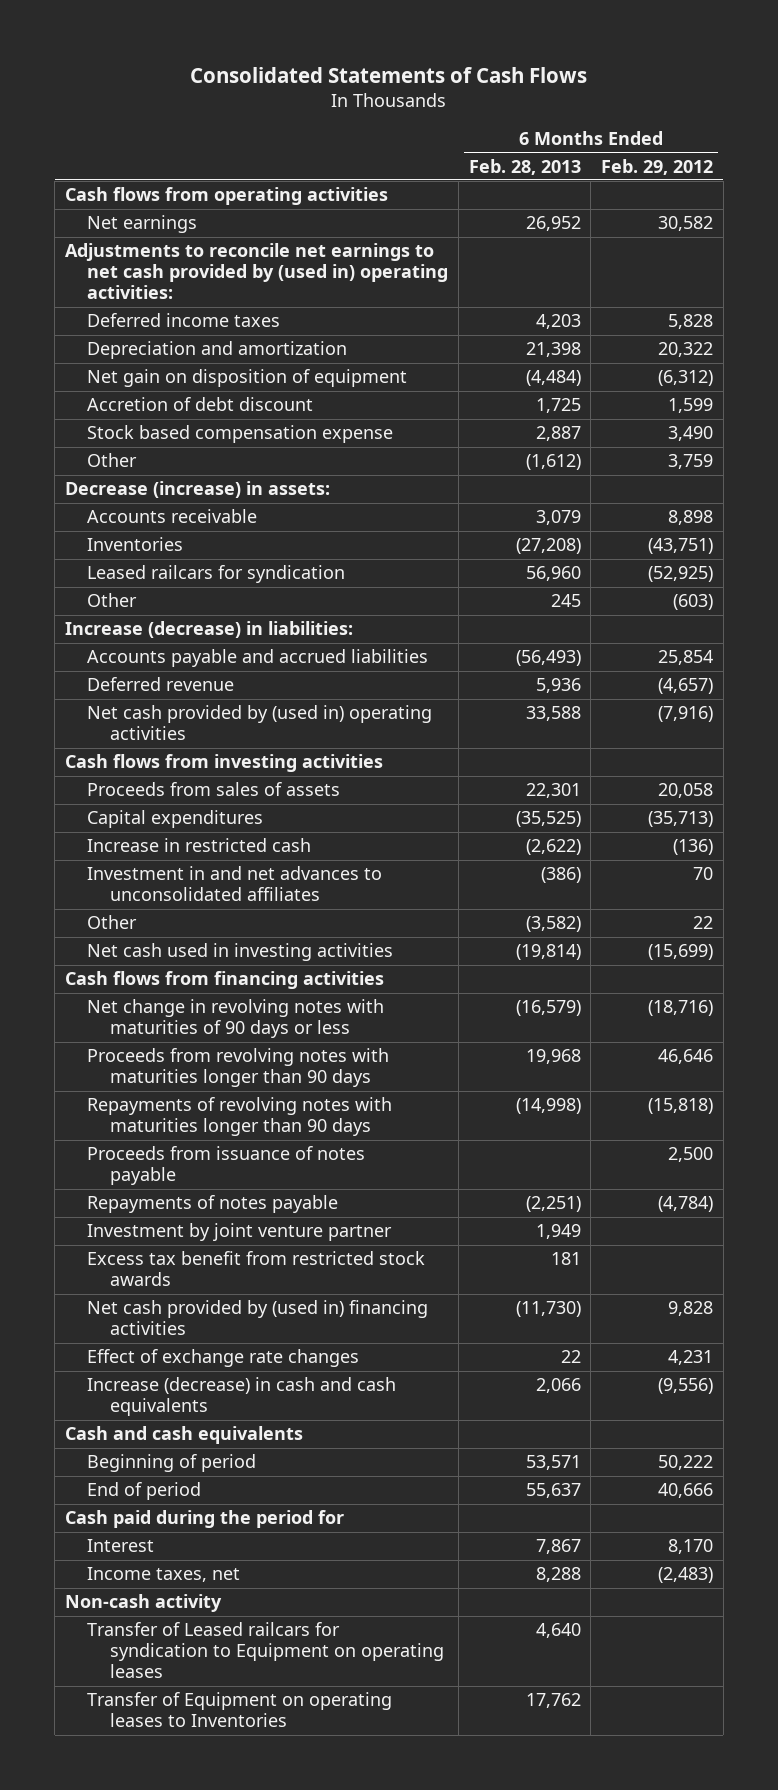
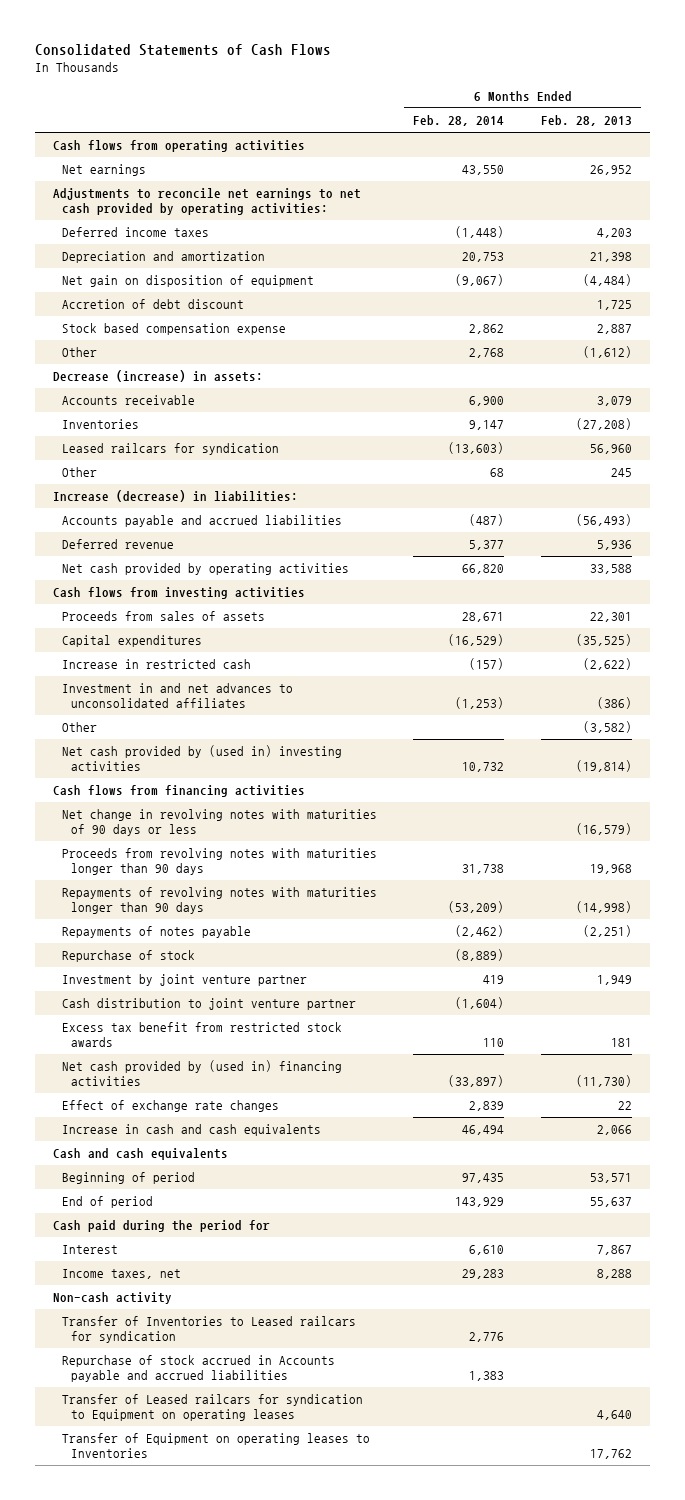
- | 6 Months Ended Feb. 28, 2013 | 6 Months Ended Feb. 29, 2012
+ | 6 Months Ended Feb. 28, 2014 | 6 Months Ended Feb. 28, 2013
- Adjustments to reconcile net earnings to net cash provided by (used in) operating activities:
+ Adjustments to reconcile net earnings to net cash provided by operating activities:
- Net cash provided by (used in) operating activities | 33,588 | (7,916)
+ Net cash provided by operating activities | 66,820 | 33,588
- Net cash used in investing activities | (19,814) | (15,699)
+ Net cash provided by (used in) investing activities | 10,732 | (19,814)
- Proceeds from issuance of notes payable | | 2,500
+ Repurchase of stock | (8,889) |
+ Cash distribution to joint venture partner | (1,604) |
- Increase (decrease) in cash and cash equivalents | 2,066 | (9,556)
+ Increase in cash and cash equivalents | 46,494 | 2,066
+ Transfer of Inventories to Leased railcars for syndication | 2,776 |
+ Repurchase of stock accrued in Accounts payable and accrued liabilities | 1,383 |

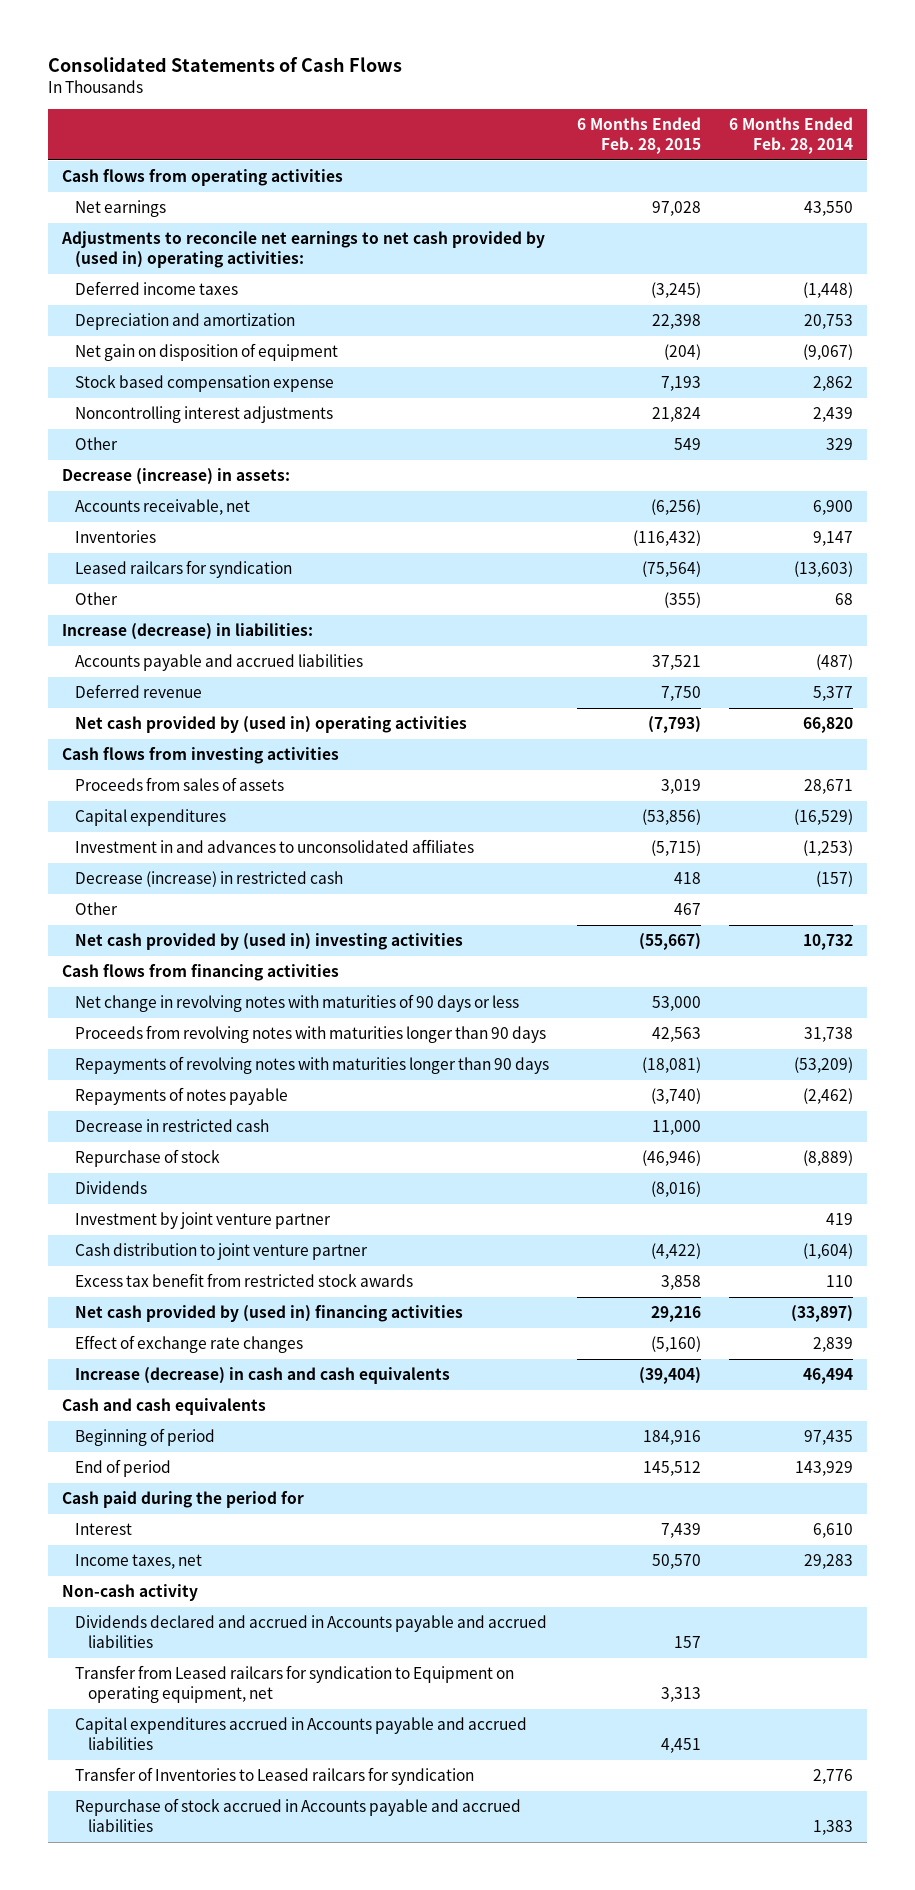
- | 6 Months Ended Feb. 28, 2014 | 6 Months Ended Feb. 28, 2013
+ | 6 Months Ended Feb. 28, 2015 | 6 Months Ended Feb. 28, 2014
- Adjustments to reconcile net earnings to net cash provided by operating activities:
+ Adjustments to reconcile net earnings to net cash provided by (used in) operating activities:
- Accretion of debt discount | | 1,725
- Other | 2,768 | (1,612)
+ Noncontrolling interest adjustments | 21,824 | 2,439
+ Other | 549 | 329
- Accounts receivable | 6,900 | 3,079
+ Accounts receivable, net | (6,256) | 6,900
- Net cash provided by operating activities | 66,820 | 33,588
+ Net cash provided by (used in) operating activities | (7,793) | 66,820
- Increase in restricted cash | (157) | (2,622)
- Investment in and net advances to unconsolidated affiliates | (1,253) | (386)
+ Investment in and advances to unconsolidated affiliates | (5,715) | (1,253)
+ Decrease (increase) in restricted cash | 418 | (157)
+ Decrease in restricted cash | 11,000 |
+ Dividends | (8,016) |
- Increase in cash and cash equivalents | 46,494 | 2,066
+ Increase (decrease) in cash and cash equivalents | (39,404) | 46,494
+ Dividends declared and accrued in Accounts payable and accrued liabilities | 157 |
+ Transfer from Leased railcars for syndication to Equipment on operating equipment, net | 3,313 |
+ Capital expenditures accrued in Accounts payable and accrued liabilities | 4,451 |
- Transfer of Leased railcars for syndication to Equipment on operating leases | | 4,640
- Transfer of Equipment on operating leases to Inventories | | 17,762

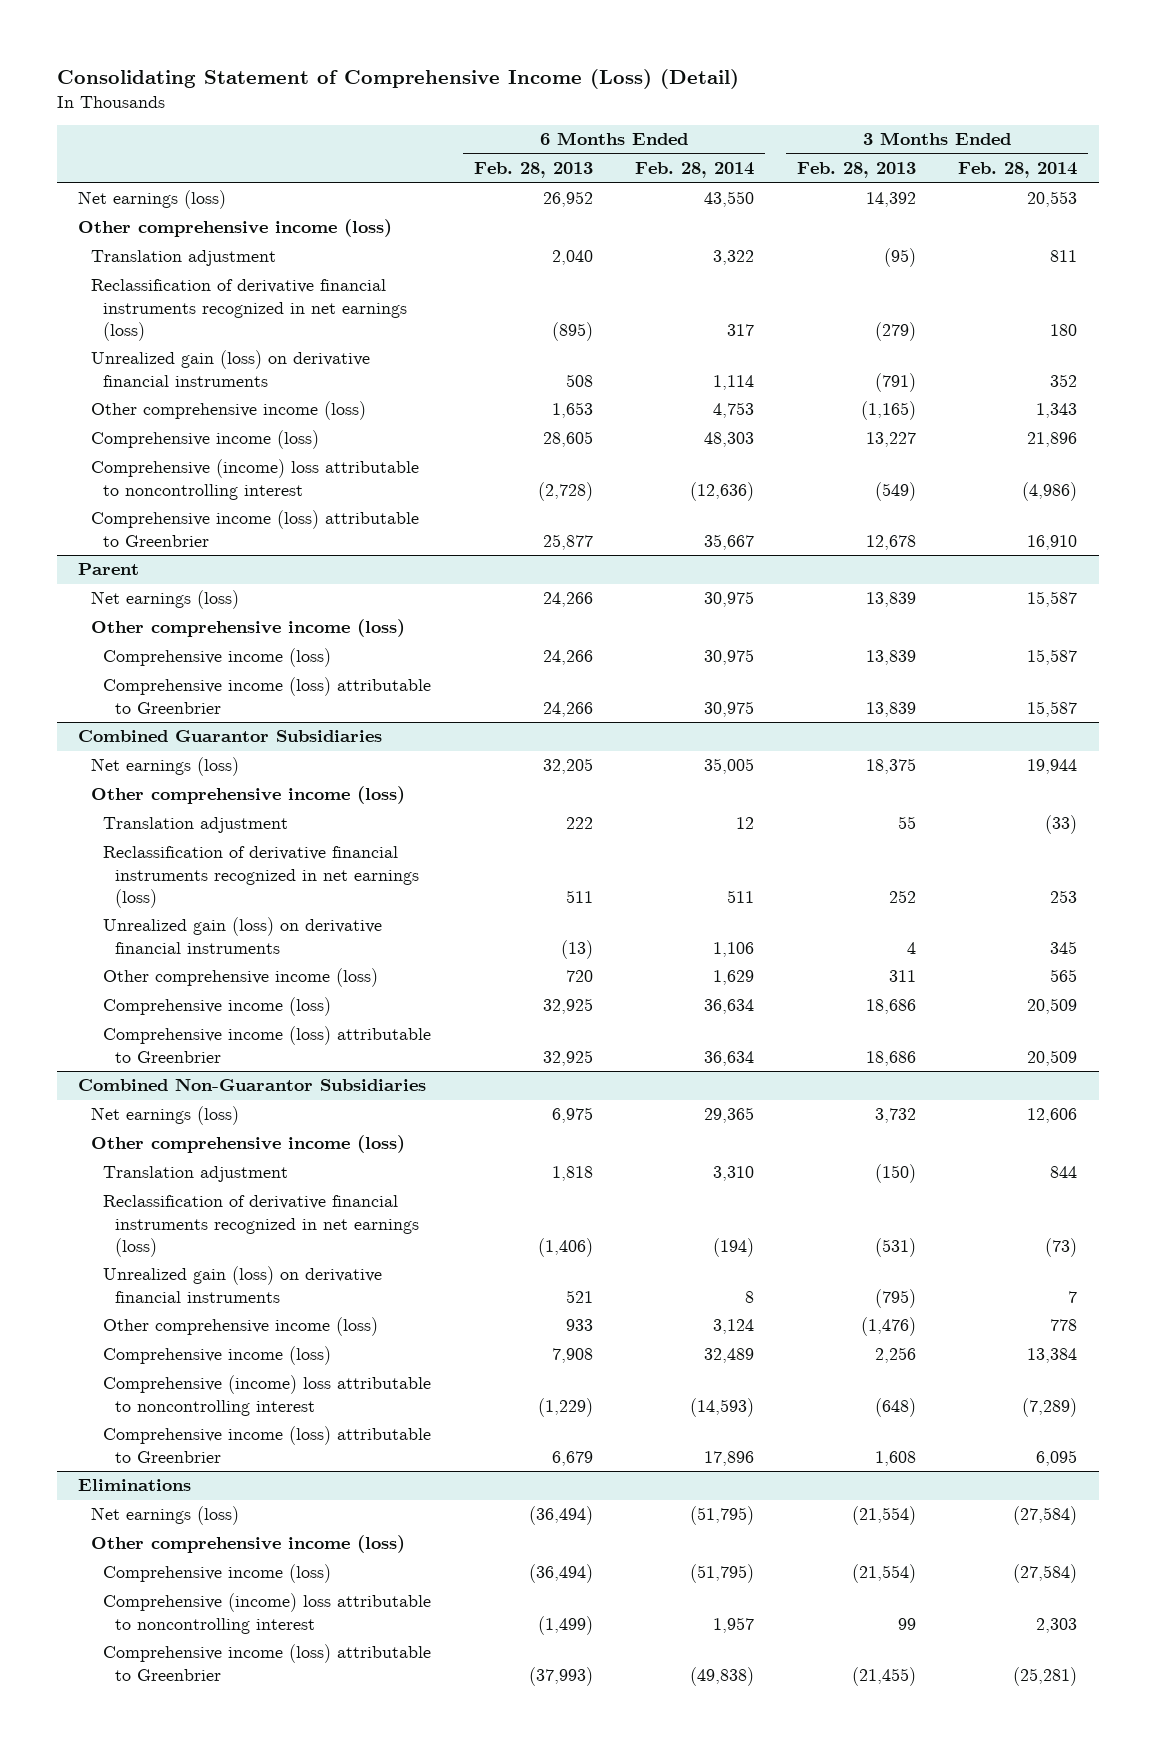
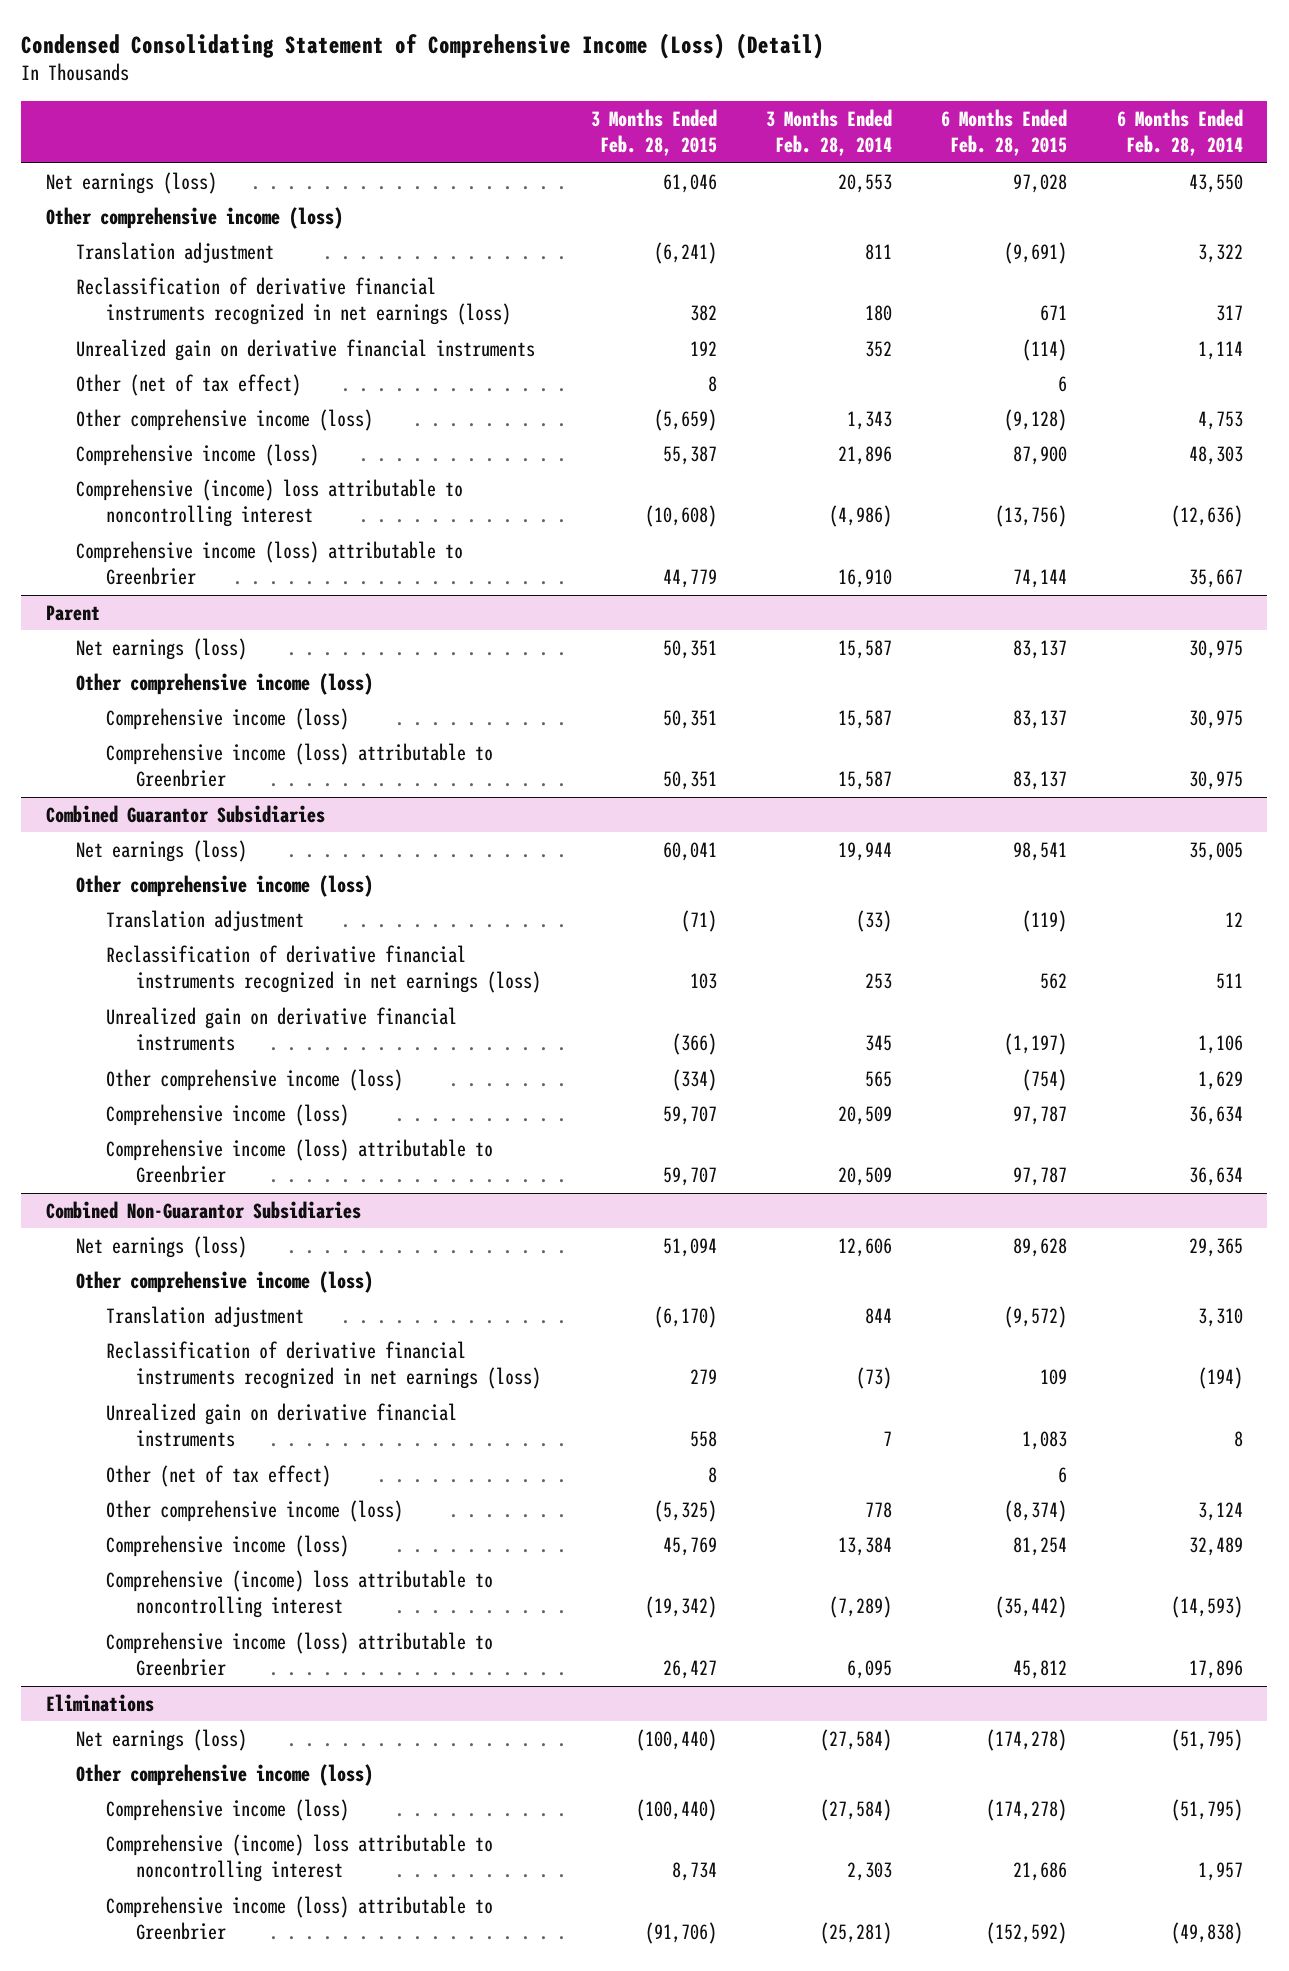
- Consolidating Statement of Comprehensive Income (Loss) (Detail)
+ Condensed Consolidating Statement of Comprehensive Income (Loss) (Detail)
- | 6 Months Ended Feb. 28, 2013 | 6 Months Ended Feb. 28, 2014 | 3 Months Ended Feb. 28, 2013 | 3 Months Ended Feb. 28, 2014
+ | 3 Months Ended Feb. 28, 2015 | 3 Months Ended Feb. 28, 2014 | 6 Months Ended Feb. 28, 2015 | 6 Months Ended Feb. 28, 2014
- Unrealized gain (loss) on derivative financial instruments | 508 | 1,114 | (791) | 352
+ Unrealized gain on derivative financial instruments | 192 | 352 | (114) | 1,114
+ Other (net of tax effect) | 8 | | 6 |
@ Combined Guarantor Subsidiaries
- Unrealized gain (loss) on derivative financial instruments | (13) | 1,106 | 4 | 345
+ Unrealized gain on derivative financial instruments | (366) | 345 | (1,197) | 1,106
@ Combined Non-Guarantor Subsidiaries
- Unrealized gain (loss) on derivative financial instruments | 521 | 8 | (795) | 7
+ Unrealized gain on derivative financial instruments | 558 | 7 | 1,083 | 8
+ Other (net of tax effect) | 8 | | 6 |

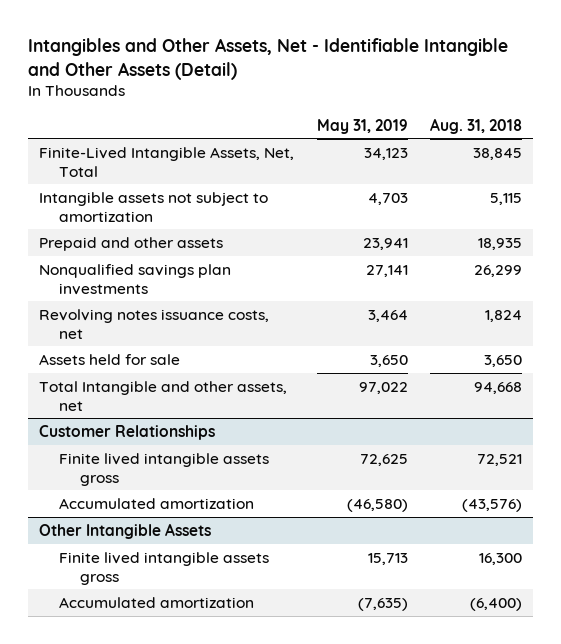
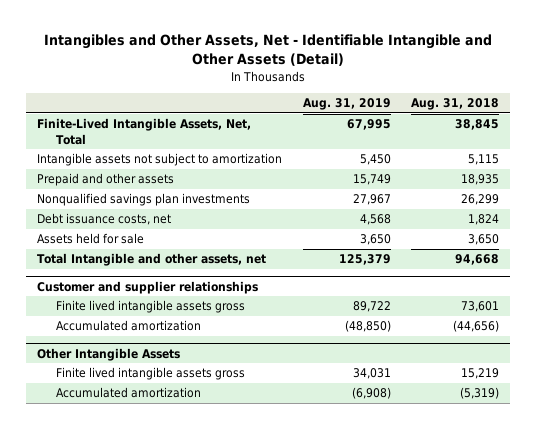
- | May 31, 2019 | Aug. 31, 2018
+ | Aug. 31, 2019 | Aug. 31, 2018
- Revolving notes issuance costs, net | 3,464 | 1,824
+ Debt issuance costs, net | 4,568 | 1,824
- Customer Relationships
- Finite lived intangible assets gross | 72,625 | 72,521
- Accumulated amortization | (46,580) | (43,576)
+ Customer and supplier relationships
+ Finite lived intangible assets gross | 89,722 | 73,601
+ Accumulated amortization | (48,850) | (44,656)
@ Other Intangible Assets
- Finite lived intangible assets gross | 15,713 | 16,300
- Accumulated amortization | (7,635) | (6,400)
+ Finite lived intangible assets gross | 34,031 | 15,219
+ Accumulated amortization | (6,908) | (5,319)

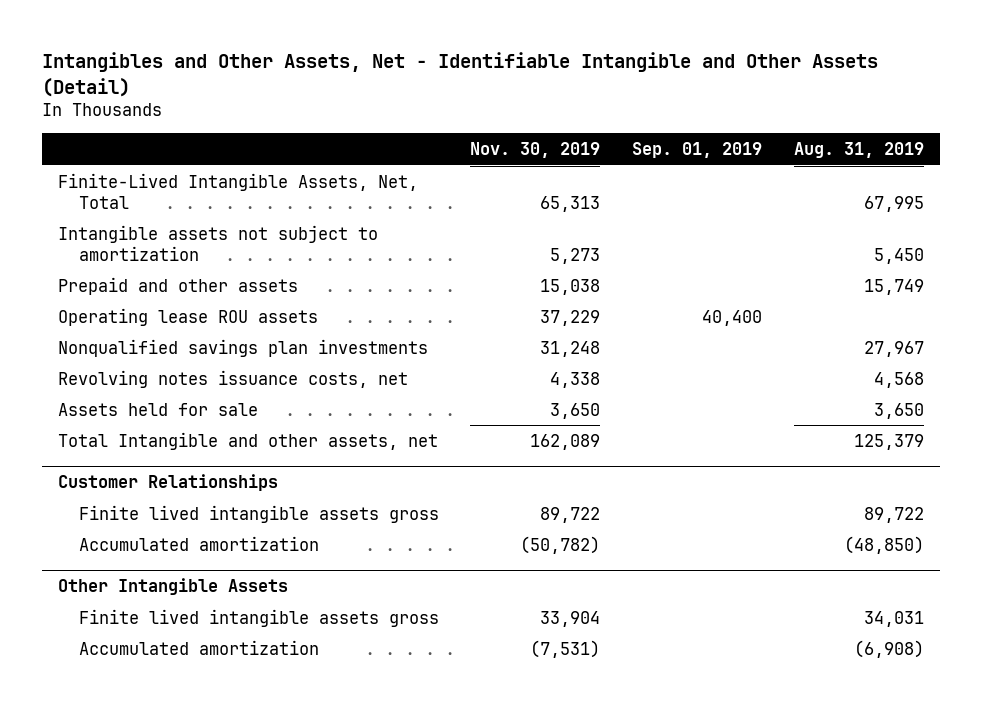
- | Aug. 31, 2019 | Aug. 31, 2018
+ | Nov. 30, 2019 | Sep. 01, 2019 | Aug. 31, 2019
+ Operating lease ROU assets | 37,229 | 40,400 |
- Debt issuance costs, net | 4,568 | 1,824
+ Revolving notes issuance costs, net | 4,338 | | 4,568
- Customer and supplier relationships
+ Customer Relationships

